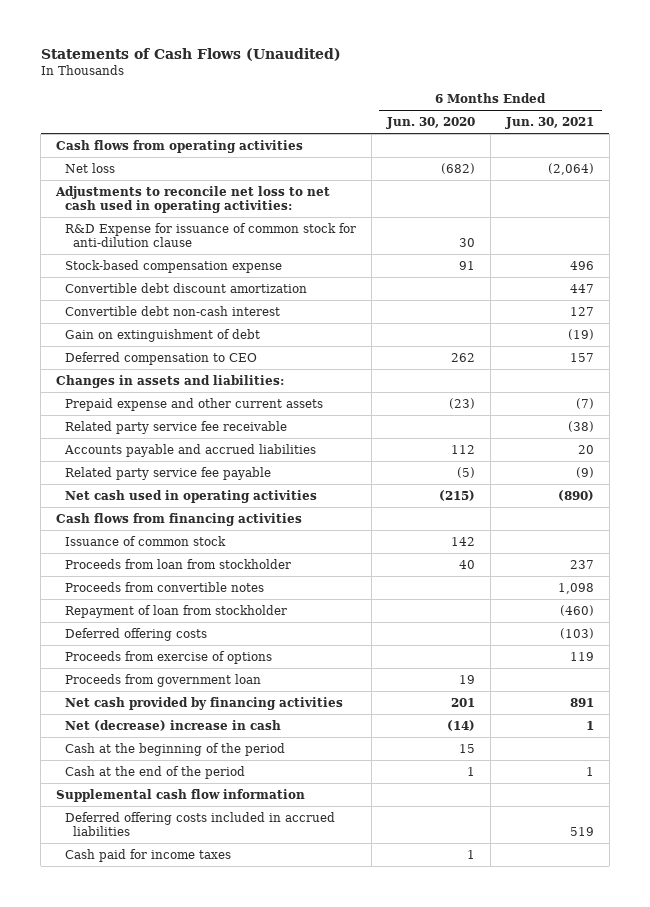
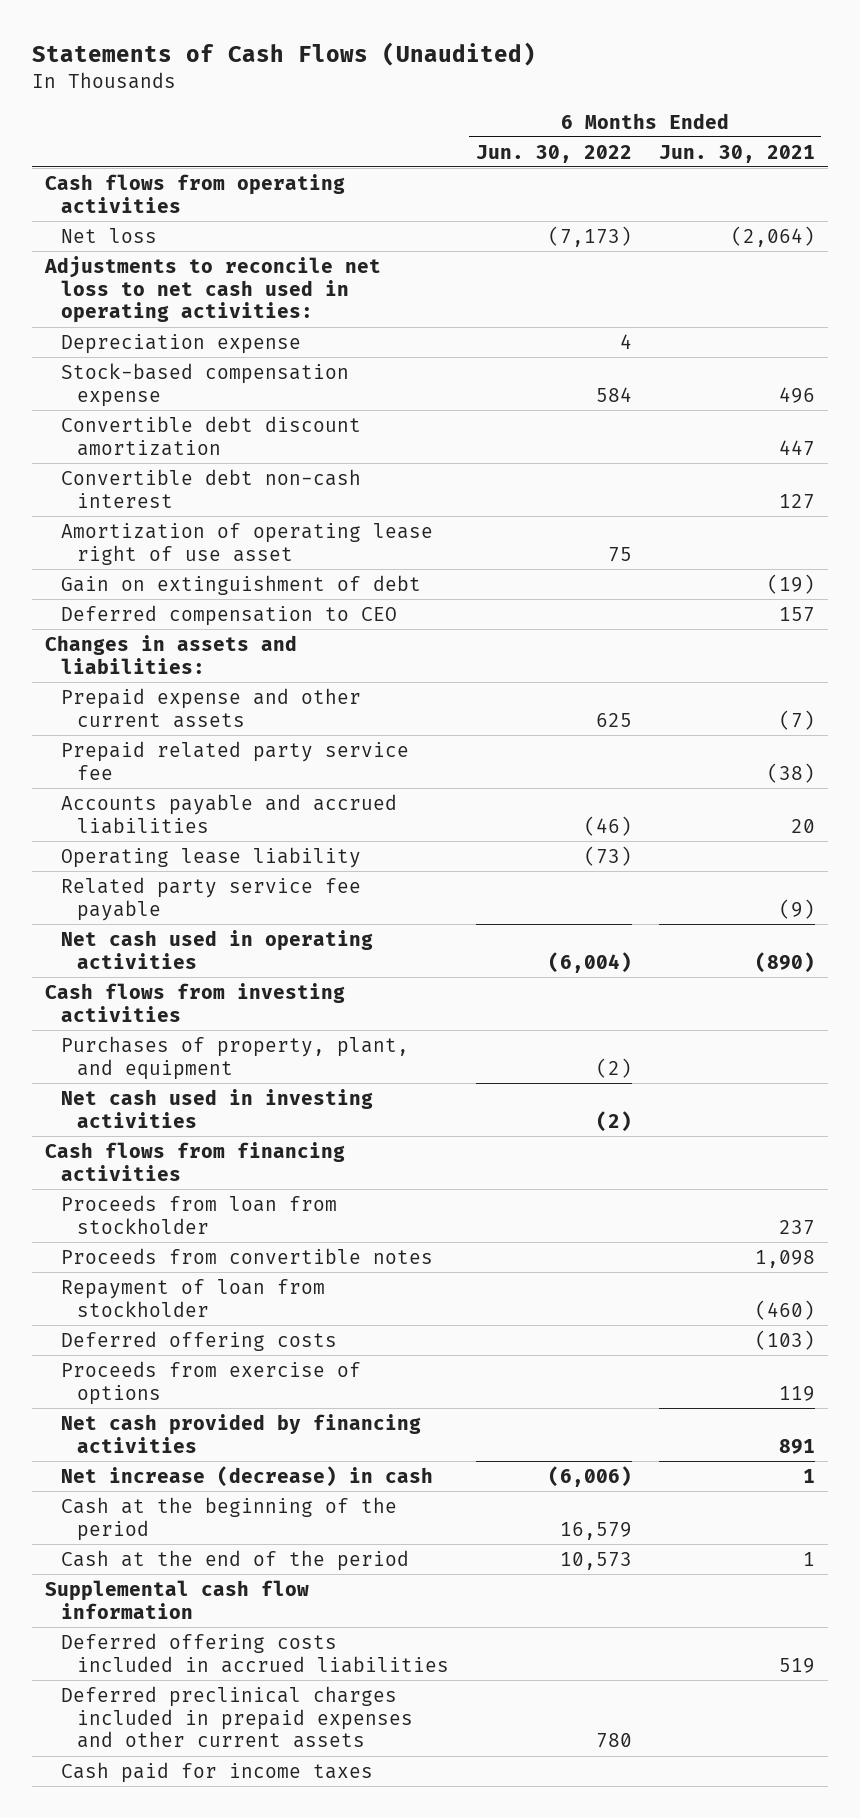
- | 6 Months Ended Jun. 30, 2020 | 6 Months Ended Jun. 30, 2021
+ | 6 Months Ended Jun. 30, 2022 | 6 Months Ended Jun. 30, 2021
- R&D Expense for issuance of common stock for anti-dilution clause | 30 |
+ Depreciation expense | 4 |
+ Amortization of operating lease right of use asset | 75 |
- Related party service fee receivable | | (38)
+ Prepaid related party service fee | | (38)
+ Operating lease liability | (73) |
+ Cash flows from investing activities
+ Purchases of property, plant, and equipment | (2) |
+ Net cash used in investing activities | (2) |
- Issuance of common stock | 142 |
- Proceeds from government loan | 19 |
- Net (decrease) increase in cash | (14) | 1
+ Net increase (decrease) in cash | (6,006) | 1
+ Deferred preclinical charges included in prepaid expenses and other current assets | 780 |

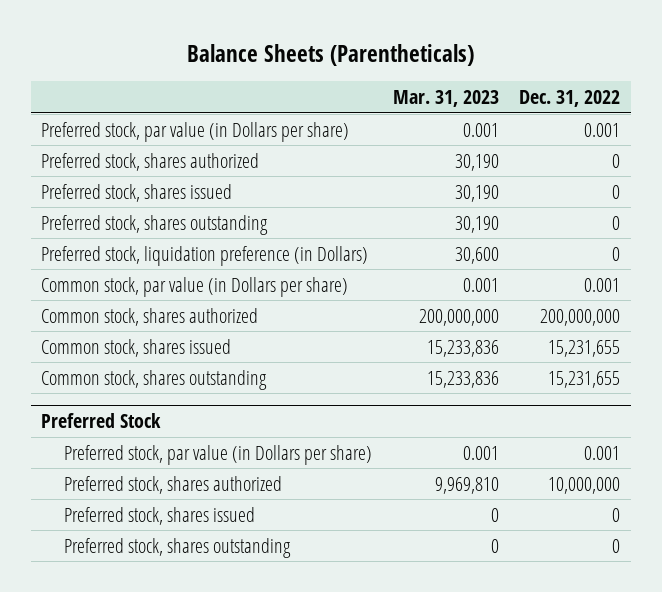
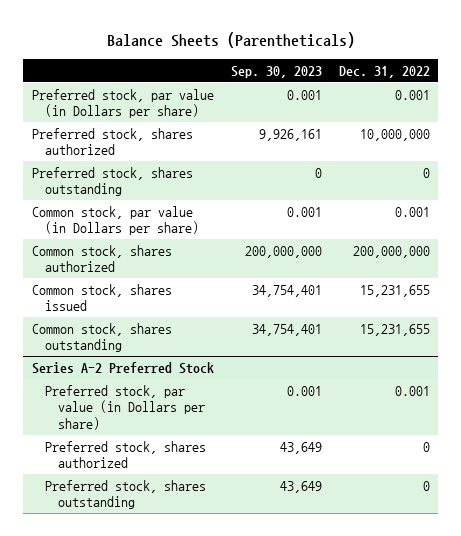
- | Mar. 31, 2023 | Dec. 31, 2022
+ | Sep. 30, 2023 | Dec. 31, 2022
- Preferred stock, shares authorized | 30,190 | 0
- Preferred stock, shares issued | 30,190 | 0
+ Preferred stock, shares authorized | 9,926,161 | 10,000,000
- Preferred stock, liquidation preference (in Dollars) | 30,600 | 0
- Preferred Stock
+ Series A-2 Preferred Stock
- Preferred stock, shares authorized | 9,969,810 | 10,000,000
- Preferred stock, shares issued | 0 | 0
+ Preferred stock, shares authorized | 43,649 | 0

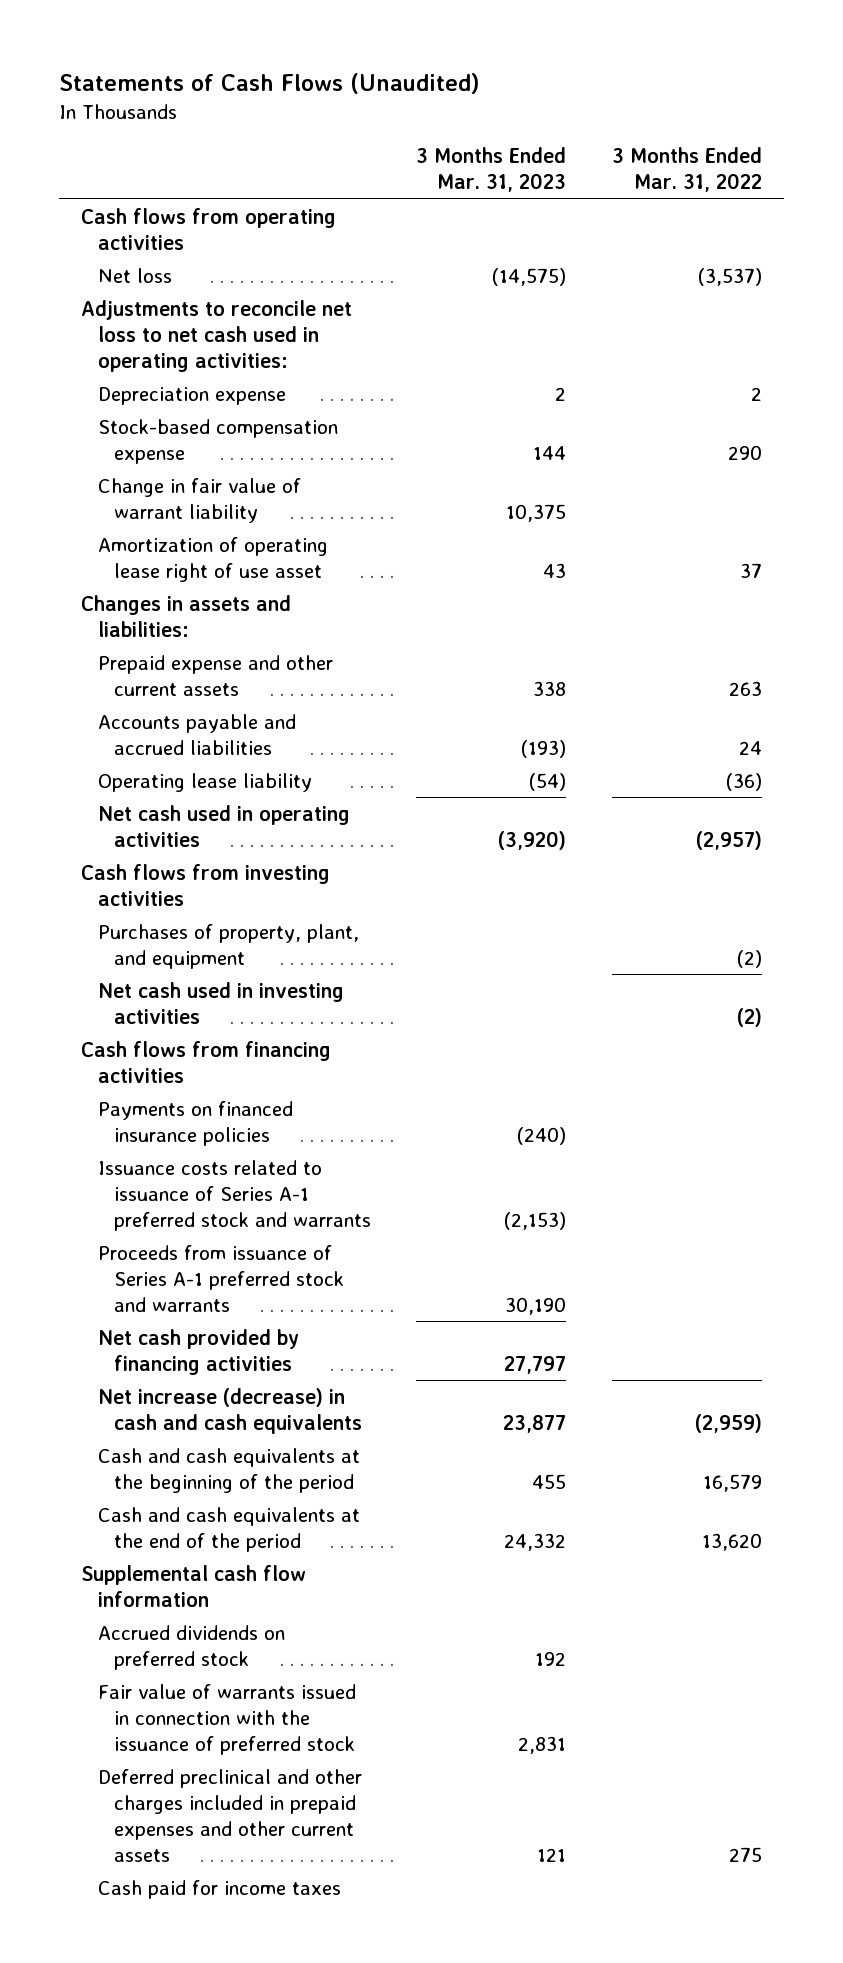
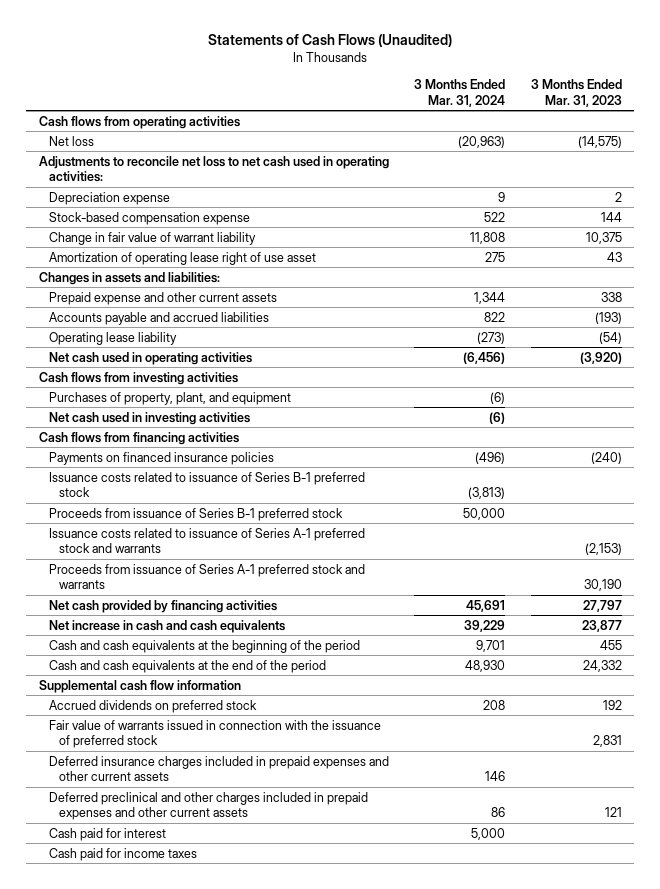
- | 3 Months Ended Mar. 31, 2023 | 3 Months Ended Mar. 31, 2022
+ | 3 Months Ended Mar. 31, 2024 | 3 Months Ended Mar. 31, 2023
+ Issuance costs related to issuance of Series B-1 preferred stock | (3,813) |
+ Proceeds from issuance of Series B-1 preferred stock | 50,000 |
- Net increase (decrease) in cash and cash equivalents | 23,877 | (2,959)
+ Net increase in cash and cash equivalents | 39,229 | 23,877
+ Deferred insurance charges included in prepaid expenses and other current assets | 146 |
+ Cash paid for interest | 5,000 |

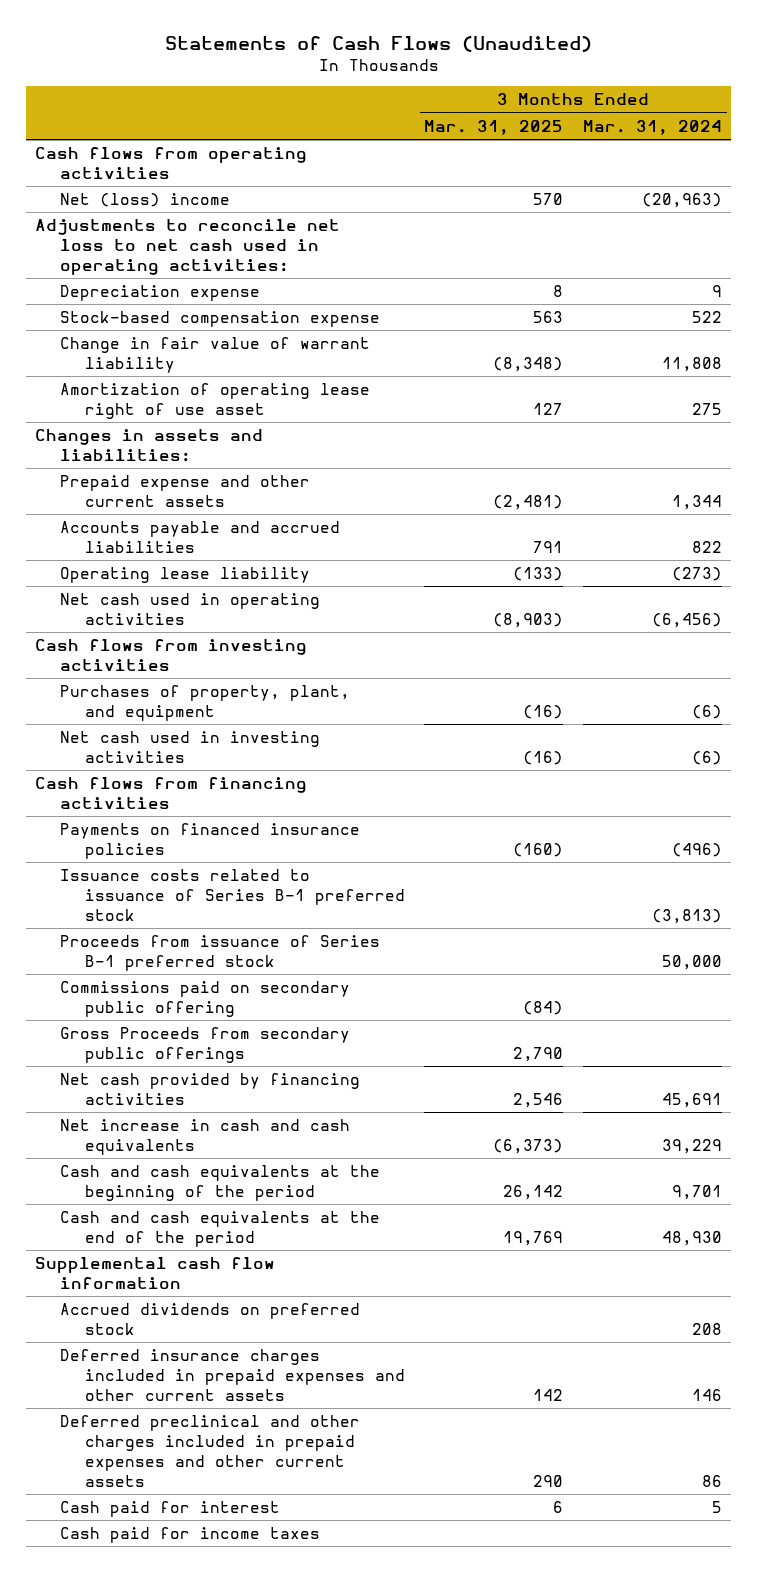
- | 3 Months Ended Mar. 31, 2024 | 3 Months Ended Mar. 31, 2023
+ | 3 Months Ended Mar. 31, 2025 | 3 Months Ended Mar. 31, 2024
- Net loss | (20,963) | (14,575)
+ Net (loss) income | 570 | (20,963)
- Issuance costs related to issuance of Series A-1 preferred stock and warrants | | (2,153)
- Proceeds from issuance of Series A-1 preferred stock and warrants | | 30,190
+ Commissions paid on secondary public offering | (84) |
+ Gross Proceeds from secondary public offerings | 2,790 |
- Fair value of warrants issued in connection with the issuance of preferred stock | | 2,831
- Cash paid for interest | 5,000 |
+ Cash paid for interest | 6 | 5

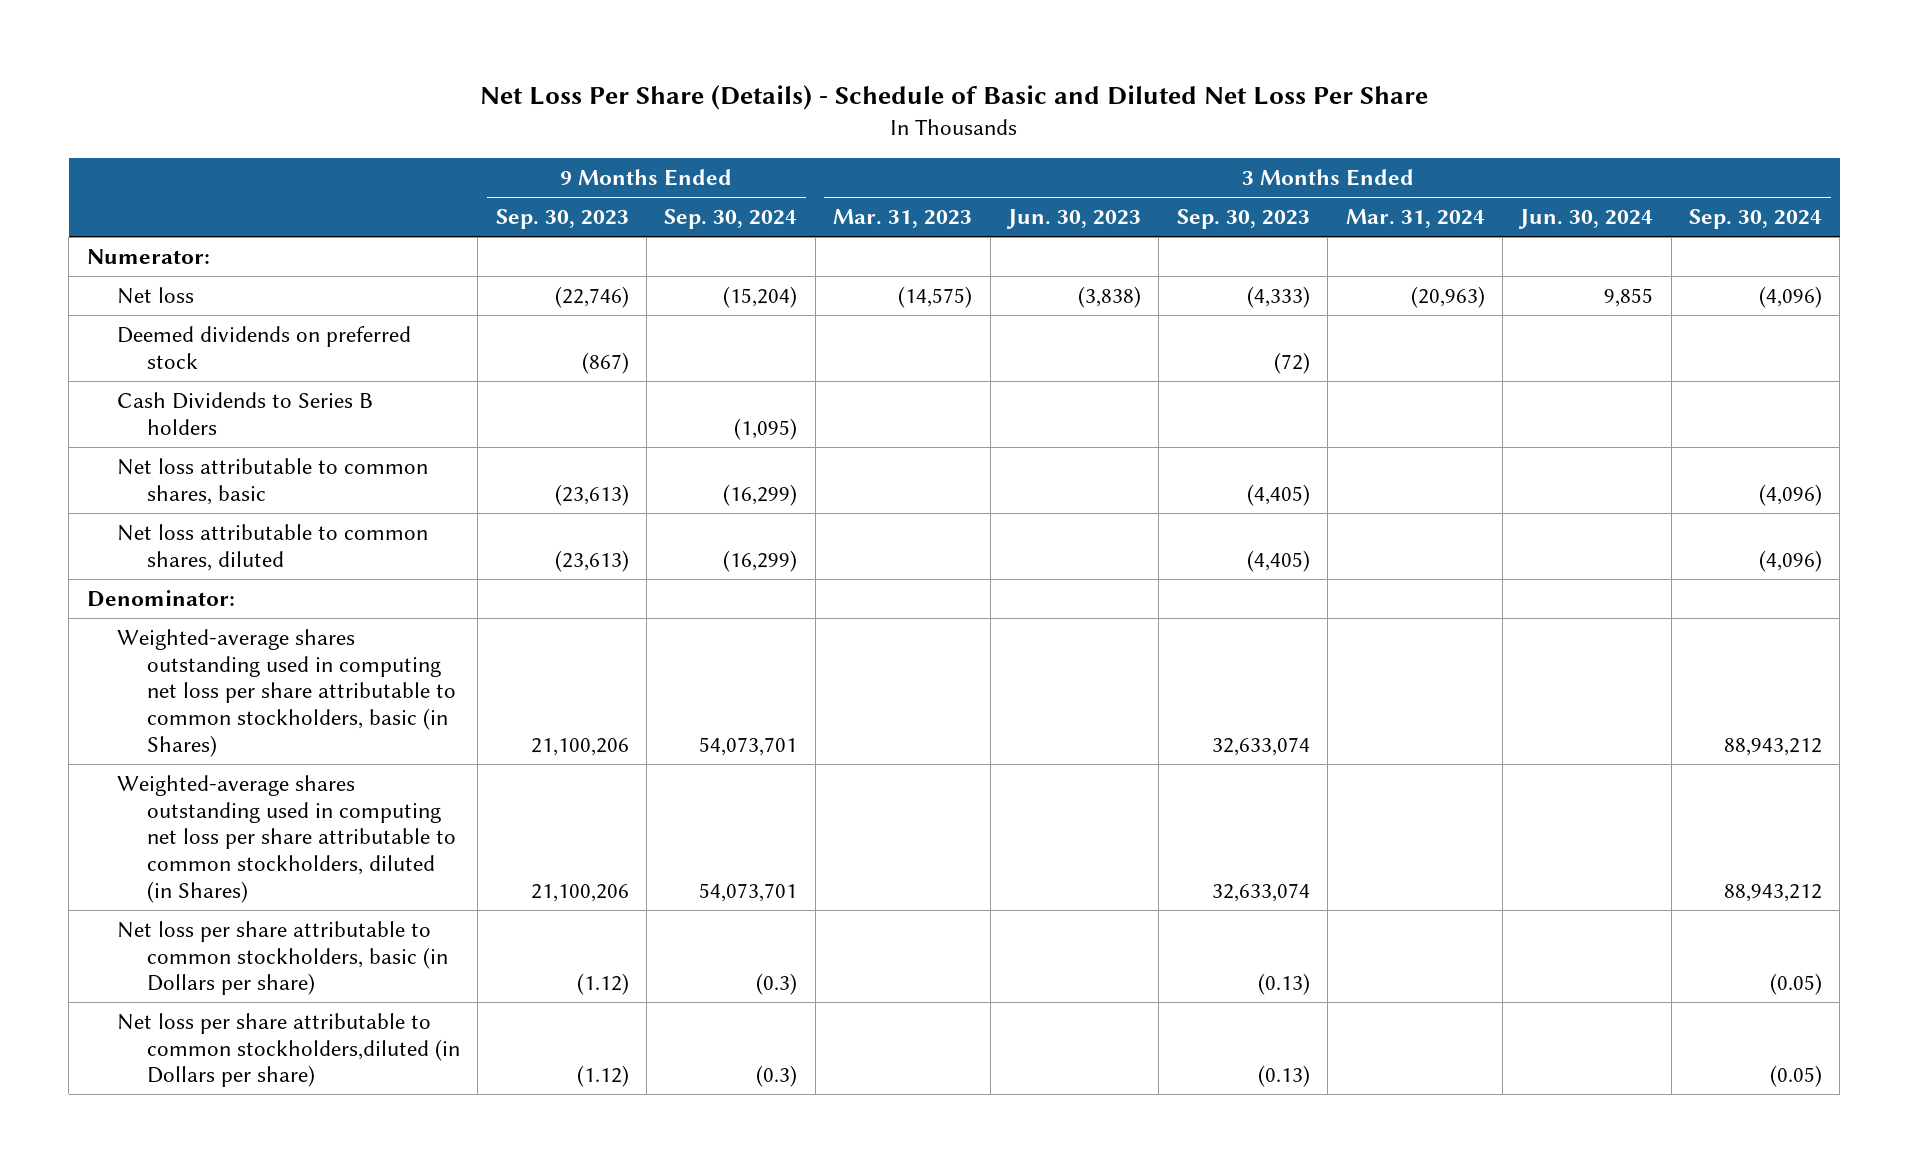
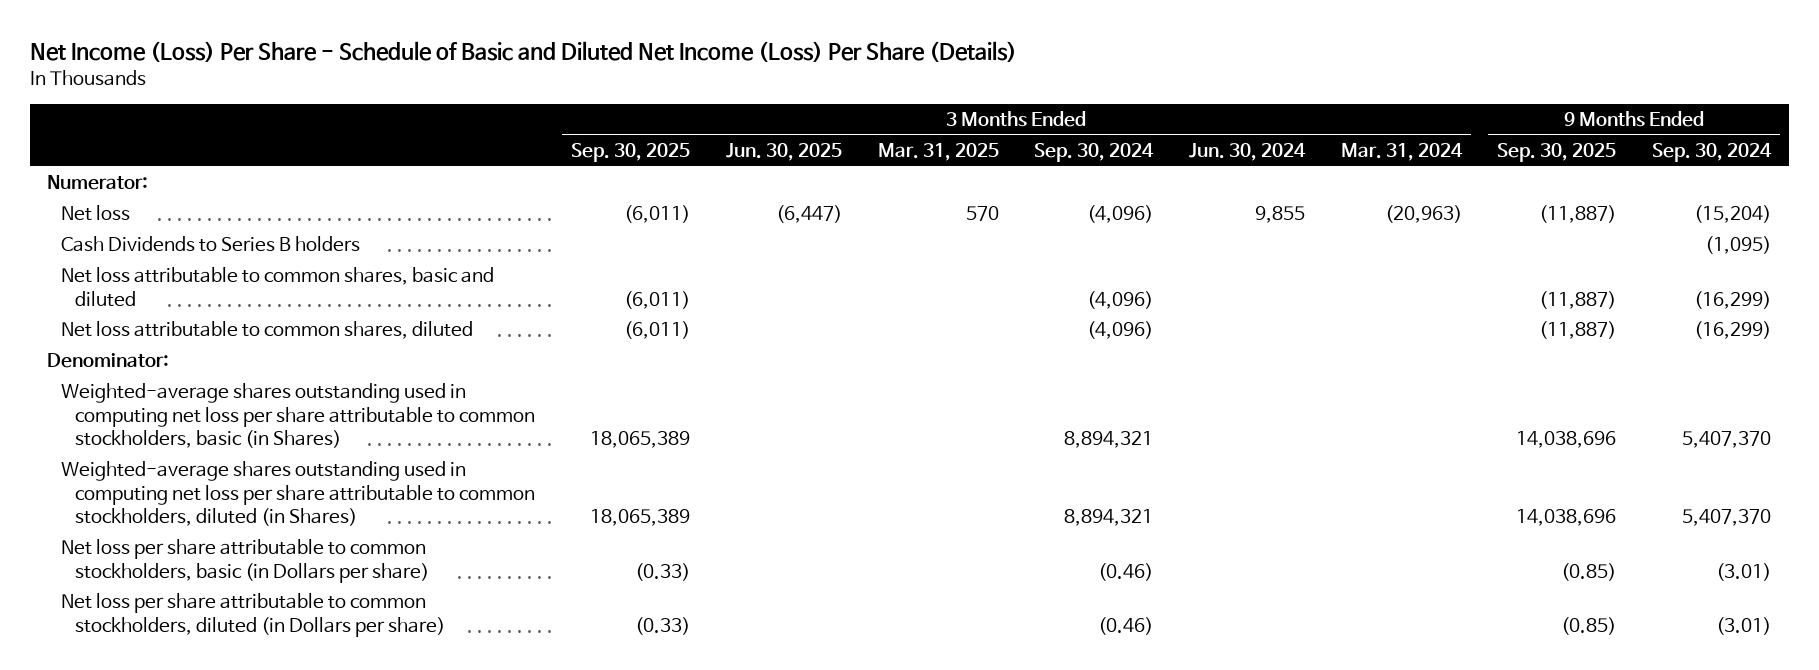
- Net Loss Per Share (Details) - Schedule of Basic and Diluted Net Loss Per Share
+ Net Income (Loss) Per Share - Schedule of Basic and Diluted Net Income (Loss) Per Share (Details)
- | 9 Months Ended Sep. 30, 2023 | 9 Months Ended Sep. 30, 2024 | 3 Months Ended Mar. 31, 2023 | 3 Months Ended Jun. 30, 2023 | 3 Months Ended Sep. 30, 2023 | 3 Months Ended Mar. 31, 2024 | 3 Months Ended Jun. 30, 2024 | 3 Months Ended Sep. 30, 2024
+ | 3 Months Ended Sep. 30, 2025 | 3 Months Ended Jun. 30, 2025 | 3 Months Ended Mar. 31, 2025 | 3 Months Ended Sep. 30, 2024 | 3 Months Ended Jun. 30, 2024 | 3 Months Ended Mar. 31, 2024 | 9 Months Ended Sep. 30, 2025 | 9 Months Ended Sep. 30, 2024
- Deemed dividends on preferred stock | (867) | | | | (72) | | |
- Net loss attributable to common shares, basic | (23,613) | (16,299) | | | (4,405) | | | (4,096)
+ Net loss attributable to common shares, basic and diluted | (6,011) | | | (4,096) | | | (11,887) | (16,299)
- Weighted-average shares outstanding used in computing net loss per share attributable to common stockholders, basic (in Shares) | 21,100,206 | 54,073,701 | | | 32,633,074 | | | 88,943,212
- Weighted-average shares outstanding used in computing net loss per share attributable to common stockholders, diluted (in Shares) | 21,100,206 | 54,073,701 | | | 32,633,074 | | | 88,943,212
- Net loss per share attributable to common stockholders, basic (in Dollars per share) | (1.12) | (0.3) | | | (0.13) | | | (0.05)
- Net loss per share attributable to common stockholders,diluted (in Dollars per share) | (1.12) | (0.3) | | | (0.13) | | | (0.05)
+ Weighted-average shares outstanding used in computing net loss per share attributable to common stockholders, basic (in Shares) | 18,065,389 | | | 8,894,321 | | | 14,038,696 | 5,407,370
+ Weighted-average shares outstanding used in computing net loss per share attributable to common stockholders, diluted (in Shares) | 18,065,389 | | | 8,894,321 | | | 14,038,696 | 5,407,370
+ Net loss per share attributable to common stockholders, basic (in Dollars per share) | (0.33) | | | (0.46) | | | (0.85) | (3.01)
+ Net loss per share attributable to common stockholders, diluted (in Dollars per share) | (0.33) | | | (0.46) | | | (0.85) | (3.01)

